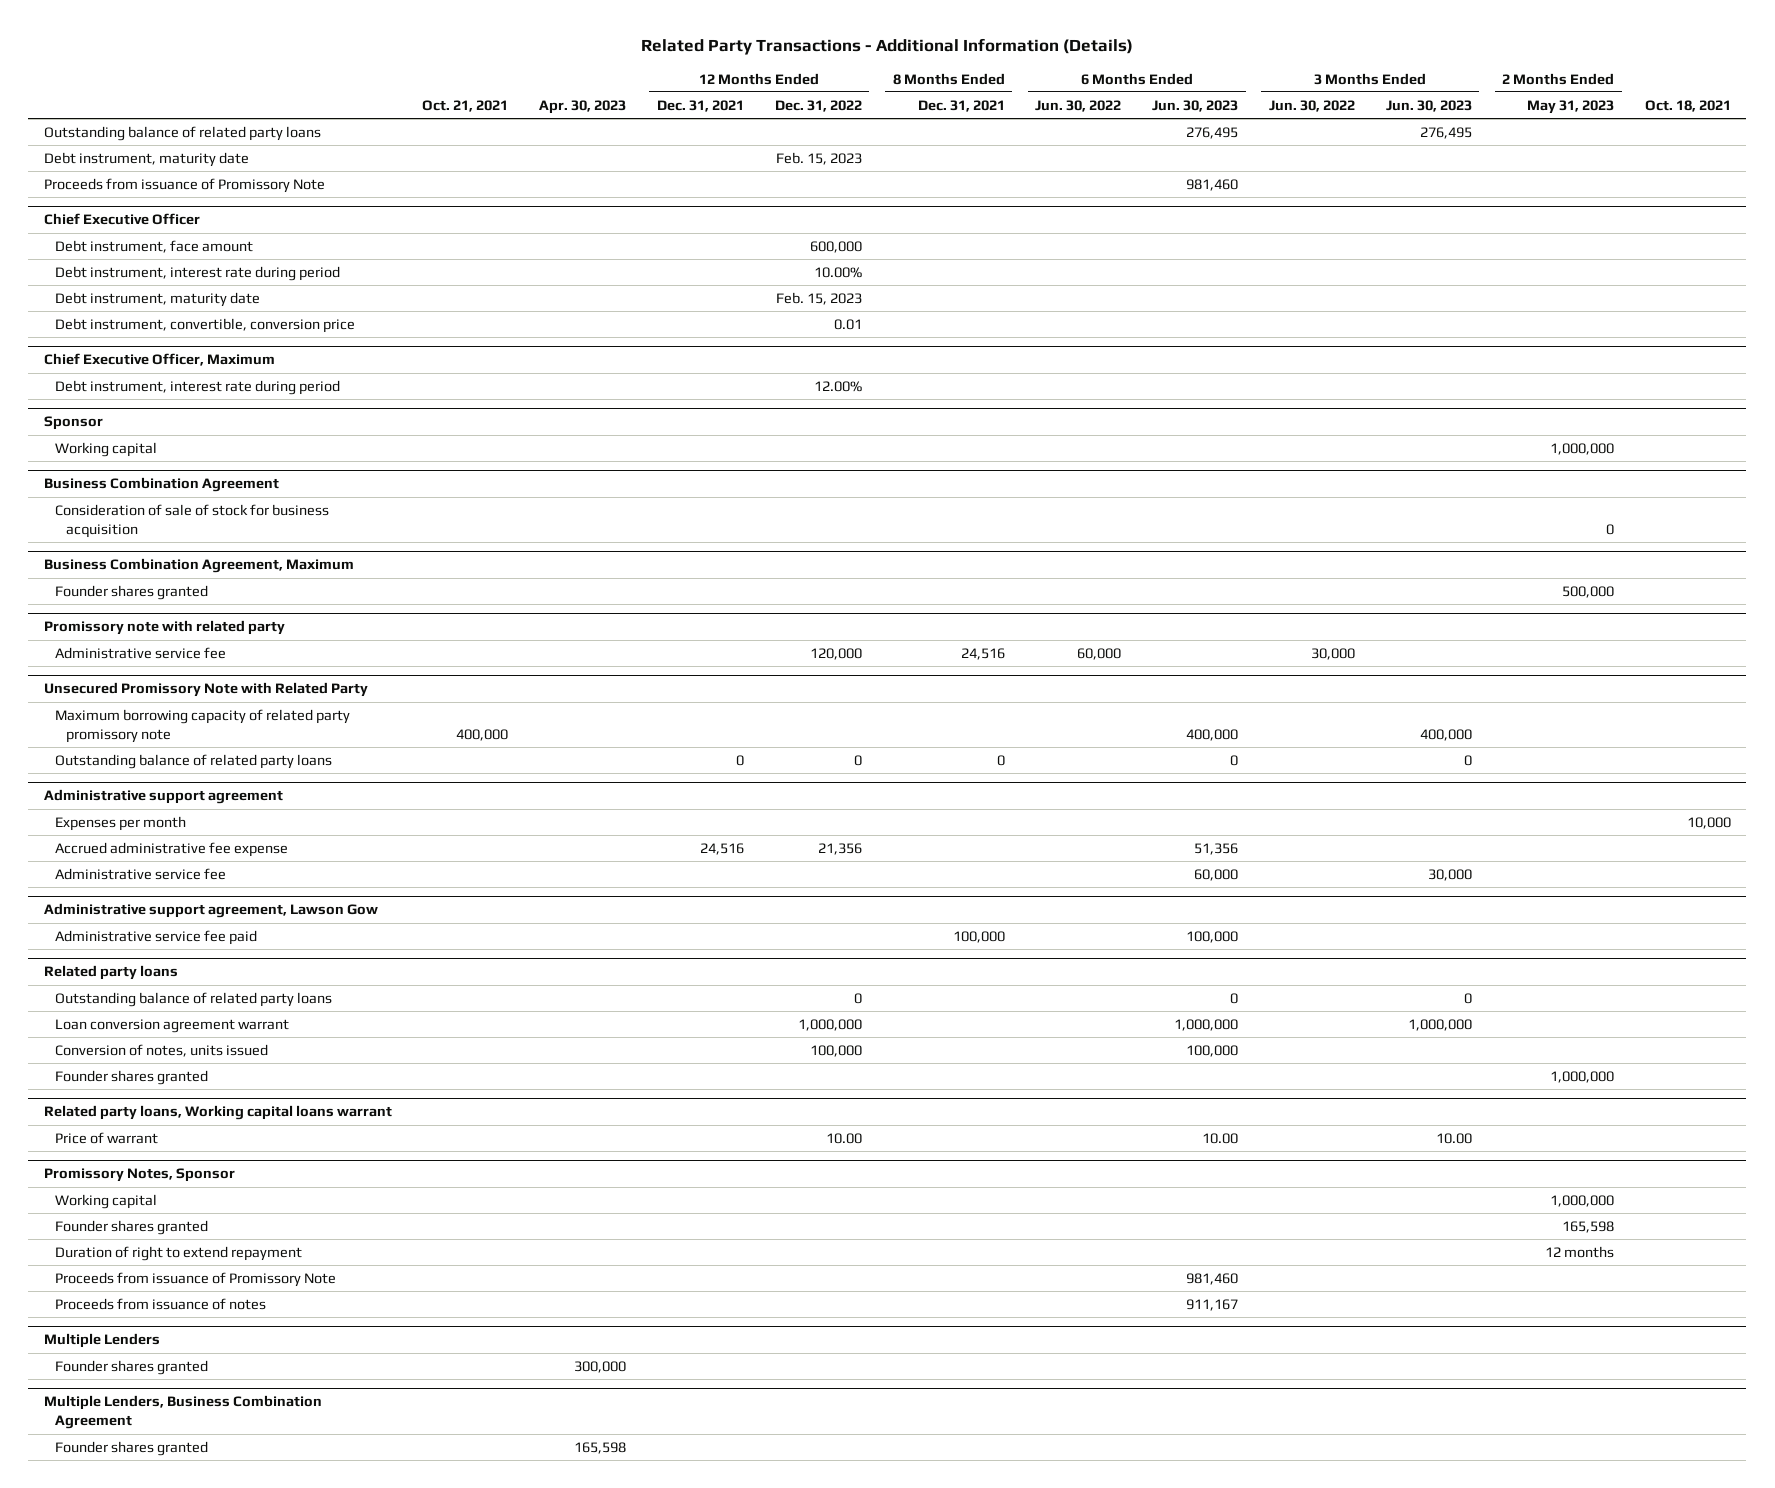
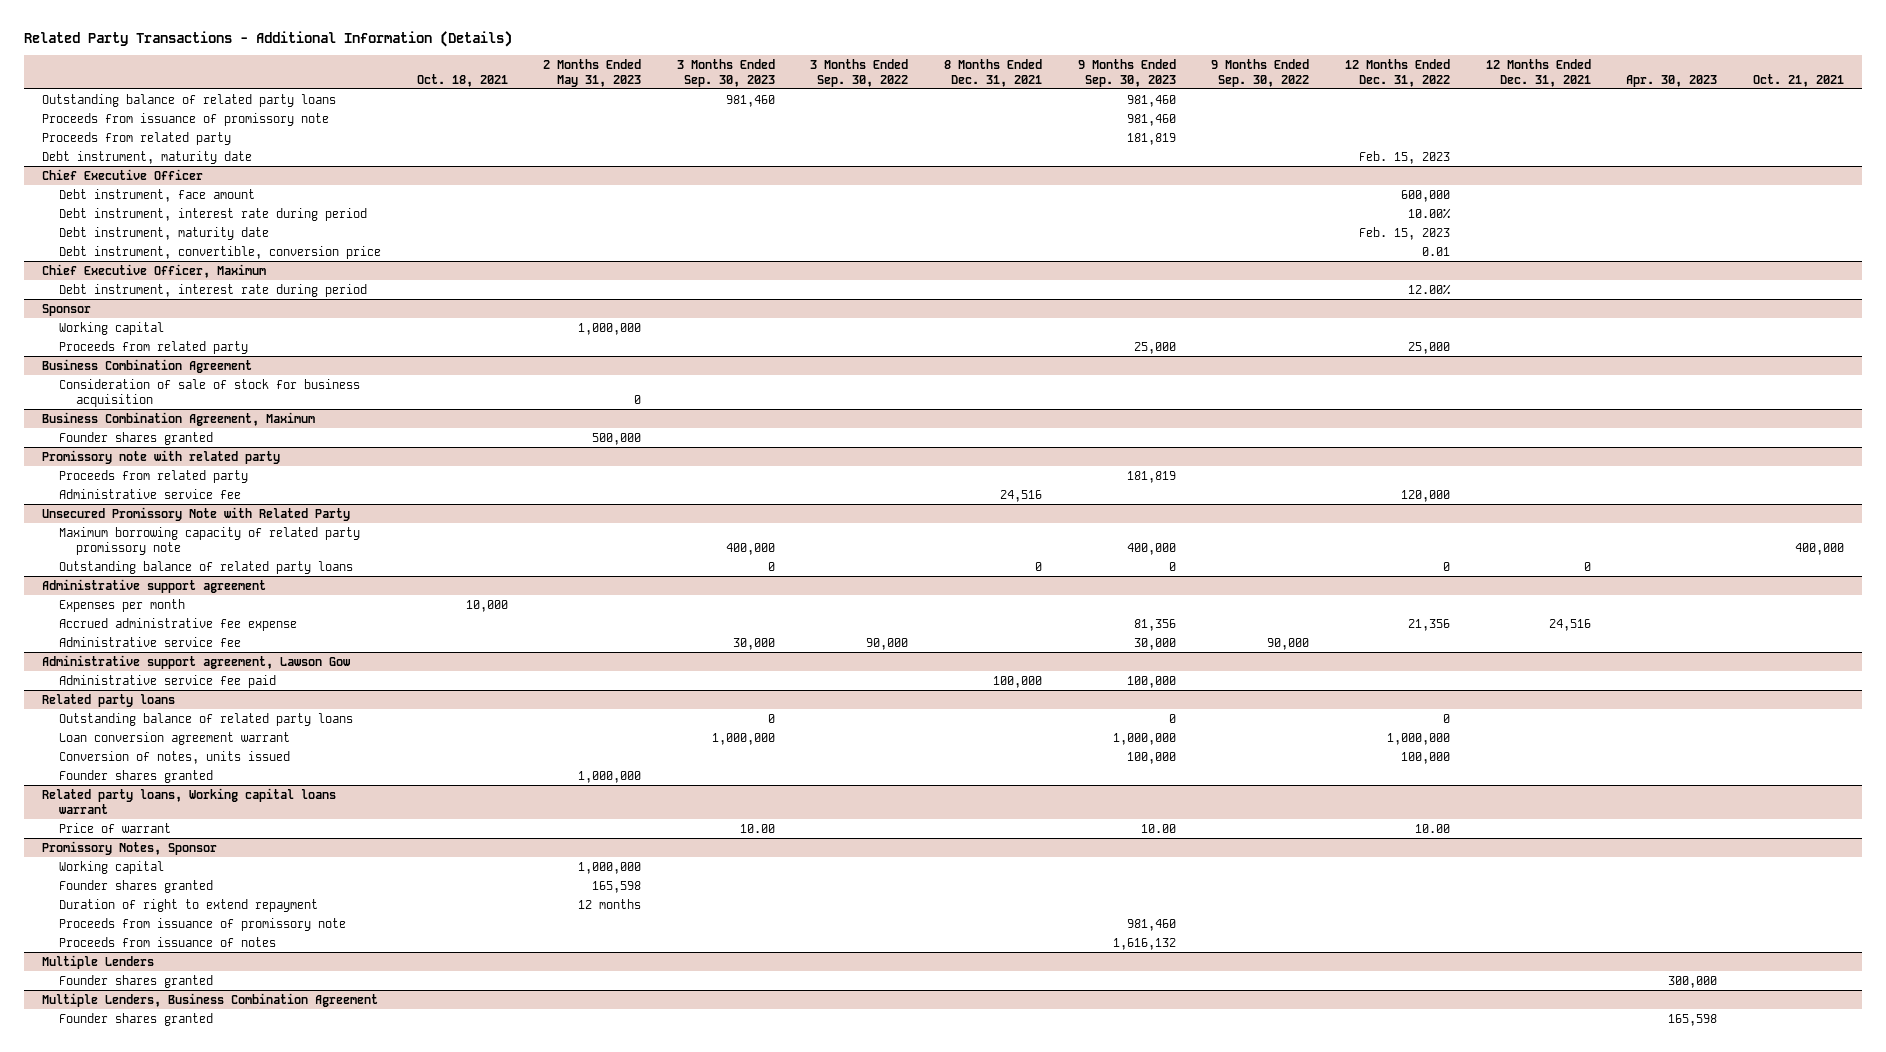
- | Oct. 21, 2021 | Apr. 30, 2023 | 12 Months Ended Dec. 31, 2021 | 12 Months Ended Dec. 31, 2022 | 8 Months Ended Dec. 31, 2021 | 6 Months Ended Jun. 30, 2022 | 6 Months Ended Jun. 30, 2023 | 3 Months Ended Jun. 30, 2022 | 3 Months Ended Jun. 30, 2023 | 2 Months Ended May 31, 2023 | Oct. 18, 2021
+ | Oct. 18, 2021 | 2 Months Ended May 31, 2023 | 3 Months Ended Sep. 30, 2023 | 3 Months Ended Sep. 30, 2022 | 8 Months Ended Dec. 31, 2021 | 9 Months Ended Sep. 30, 2023 | 9 Months Ended Sep. 30, 2022 | 12 Months Ended Dec. 31, 2022 | 12 Months Ended Dec. 31, 2021 | Apr. 30, 2023 | Oct. 21, 2021
+ Proceeds from issuance of promissory note | | | | | | 981,460 | | | | |
+ Proceeds from related party | | | | | | 181,819 | | | | |
- Proceeds from issuance of Promissory Note | | | | | | | 981,460 | | | |
@ Sponsor
+ Proceeds from related party | | | | | | 25,000 | | 25,000 | | |
@ Promissory note with related party
+ Proceeds from related party | | | | | | 181,819 | | | | |
@ Promissory Notes, Sponsor
- Proceeds from issuance of Promissory Note | | | | | | | 981,460 | | | |
+ Proceeds from issuance of promissory note | | | | | | 981,460 | | | | |

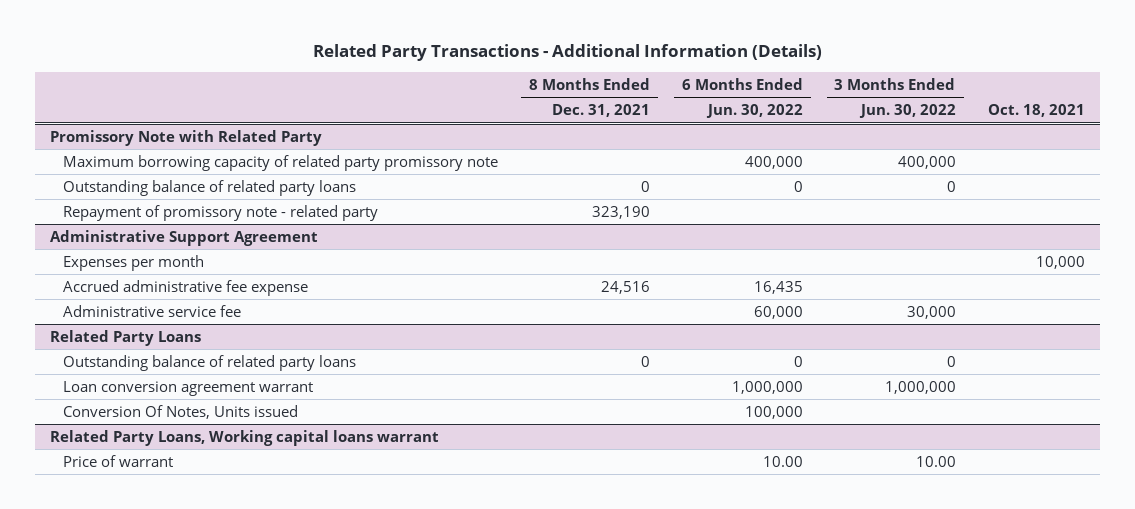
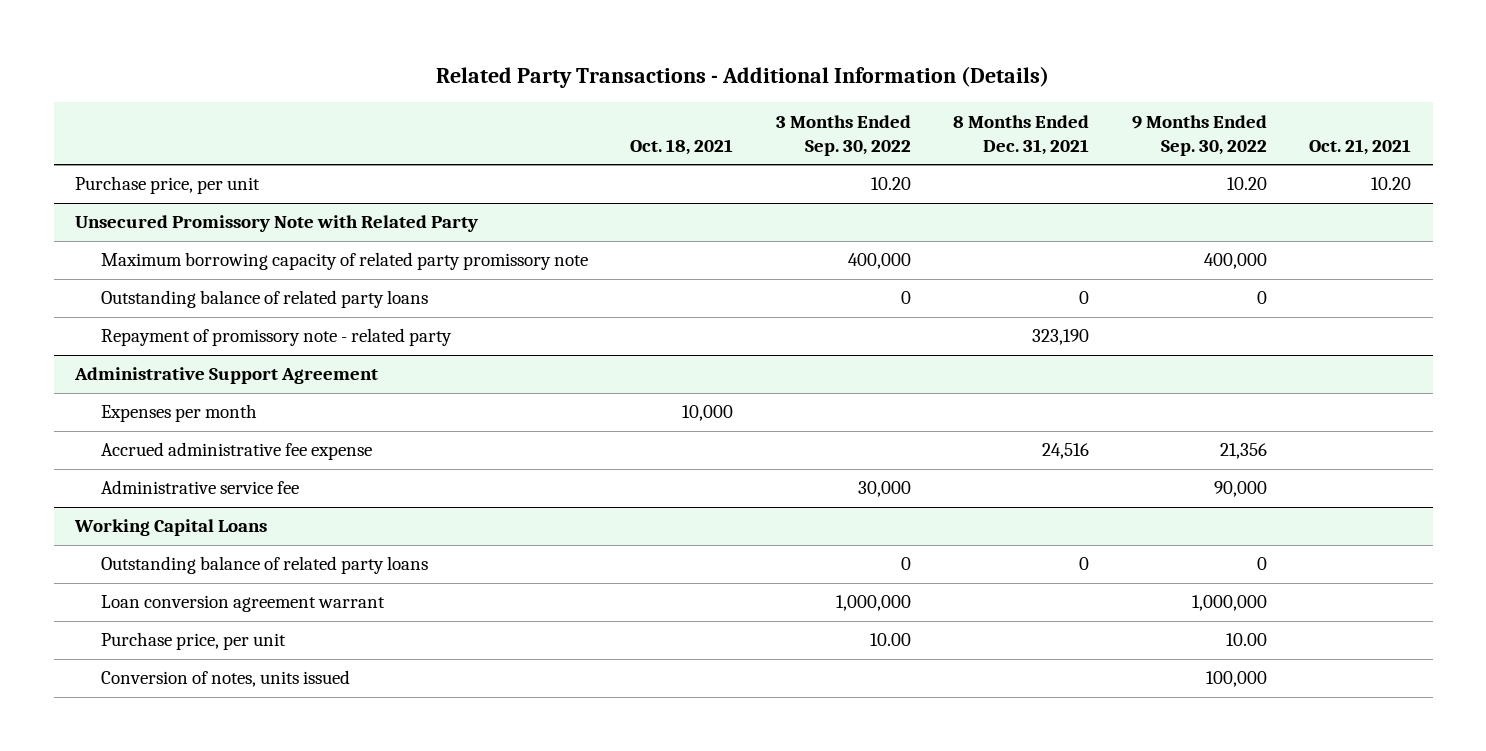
- | 8 Months Ended Dec. 31, 2021 | 6 Months Ended Jun. 30, 2022 | 3 Months Ended Jun. 30, 2022 | Oct. 18, 2021
+ | Oct. 18, 2021 | 3 Months Ended Sep. 30, 2022 | 8 Months Ended Dec. 31, 2021 | 9 Months Ended Sep. 30, 2022 | Oct. 21, 2021
- Promissory Note with Related Party
+ Purchase price, per unit | | 10.20 | | 10.20 | 10.20
+ Unsecured Promissory Note with Related Party
- Related Party Loans
- Outstanding balance of related party loans | 0 | 0 | 0 |
- Loan conversion agreement warrant | | 1,000,000 | 1,000,000 |
- Conversion Of Notes, Units issued | | 100,000 | |
- Related Party Loans, Working capital loans warrant
- Price of warrant | | 10.00 | 10.00 |
+ Working Capital Loans
+ Outstanding balance of related party loans | | 0 | 0 | 0 |
+ Loan conversion agreement warrant | | 1,000,000 | | 1,000,000 |
+ Purchase price, per unit | | 10.00 | | 10.00 |
+ Conversion of notes, units issued | | | | 100,000 |

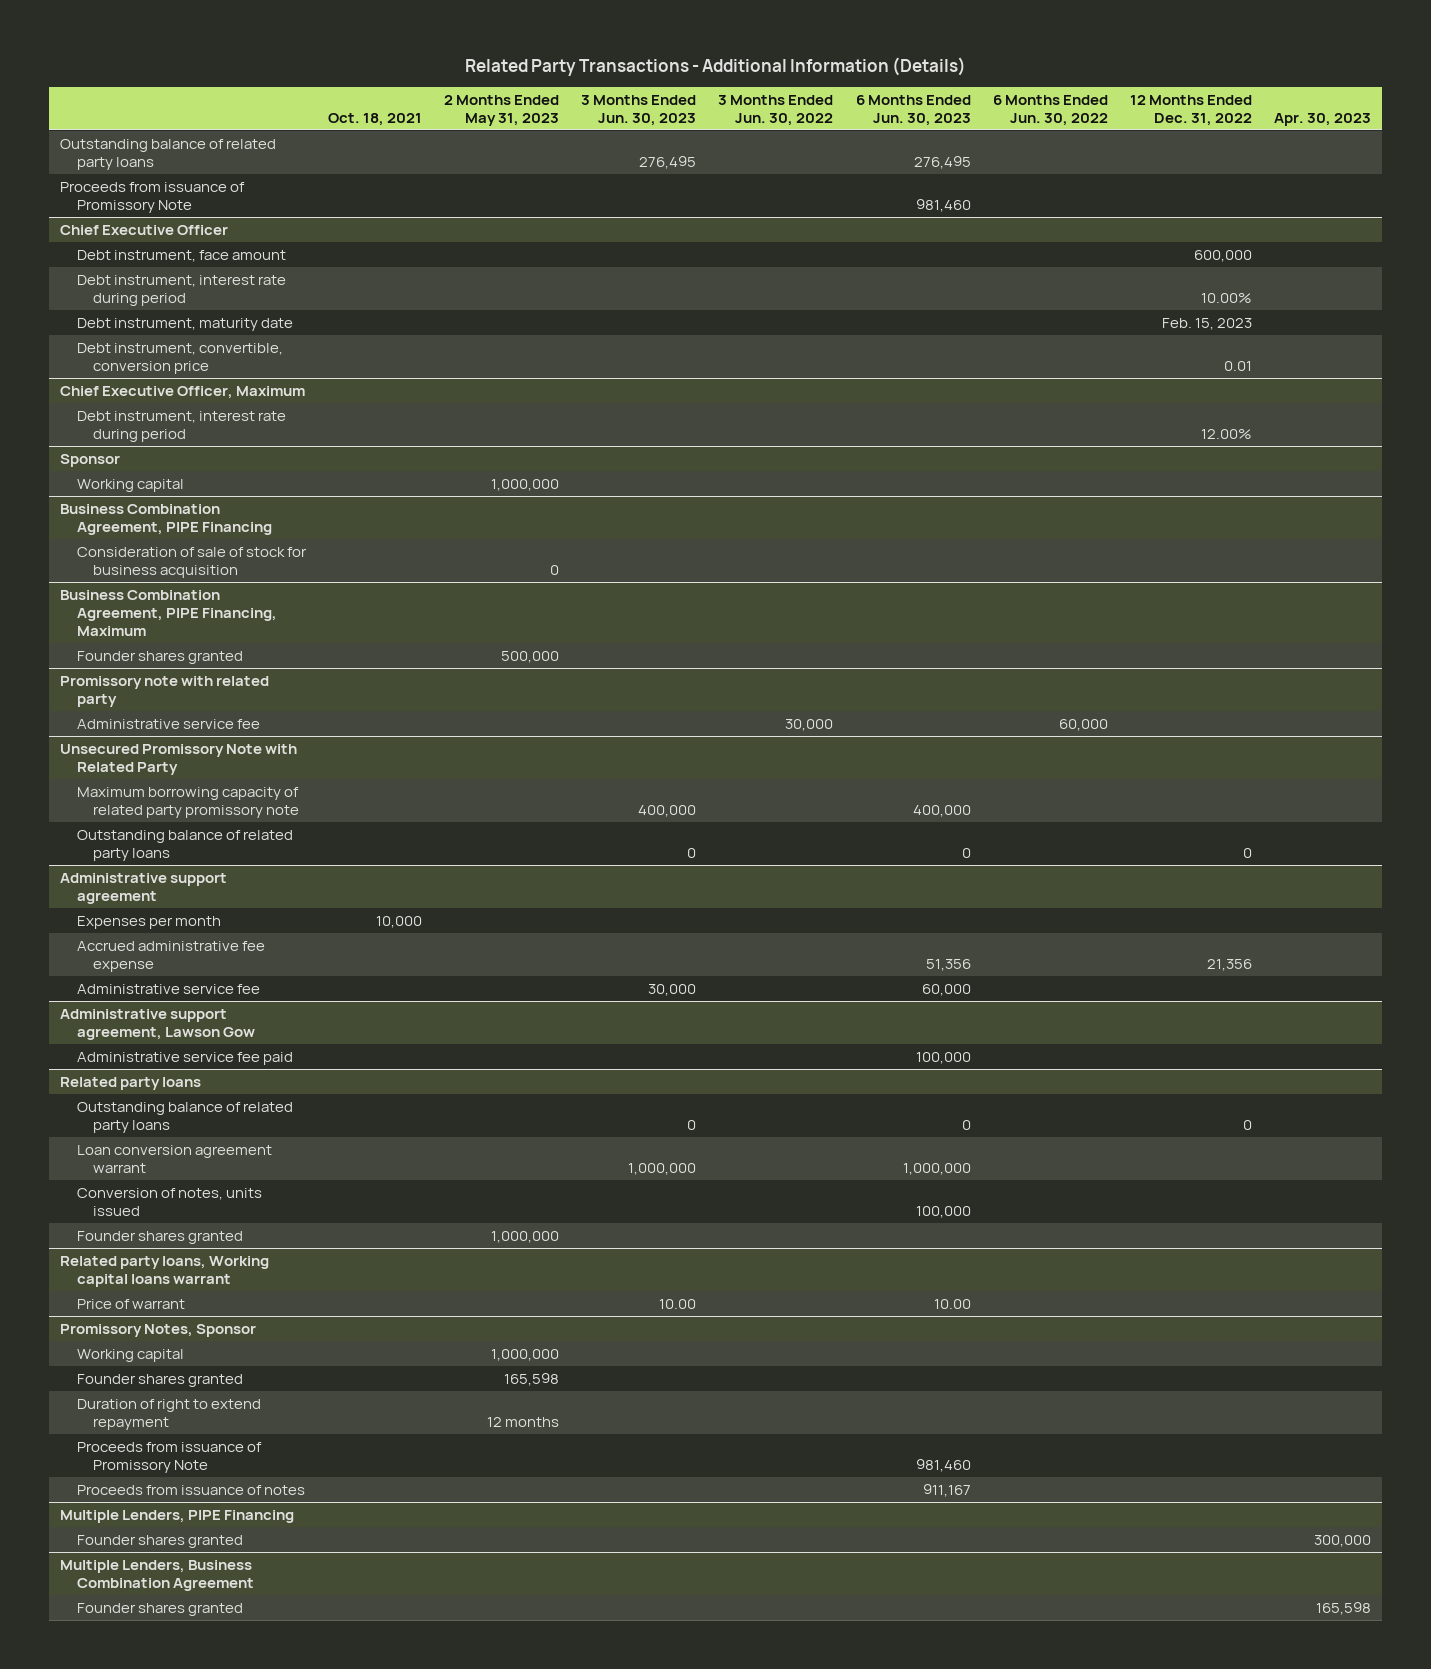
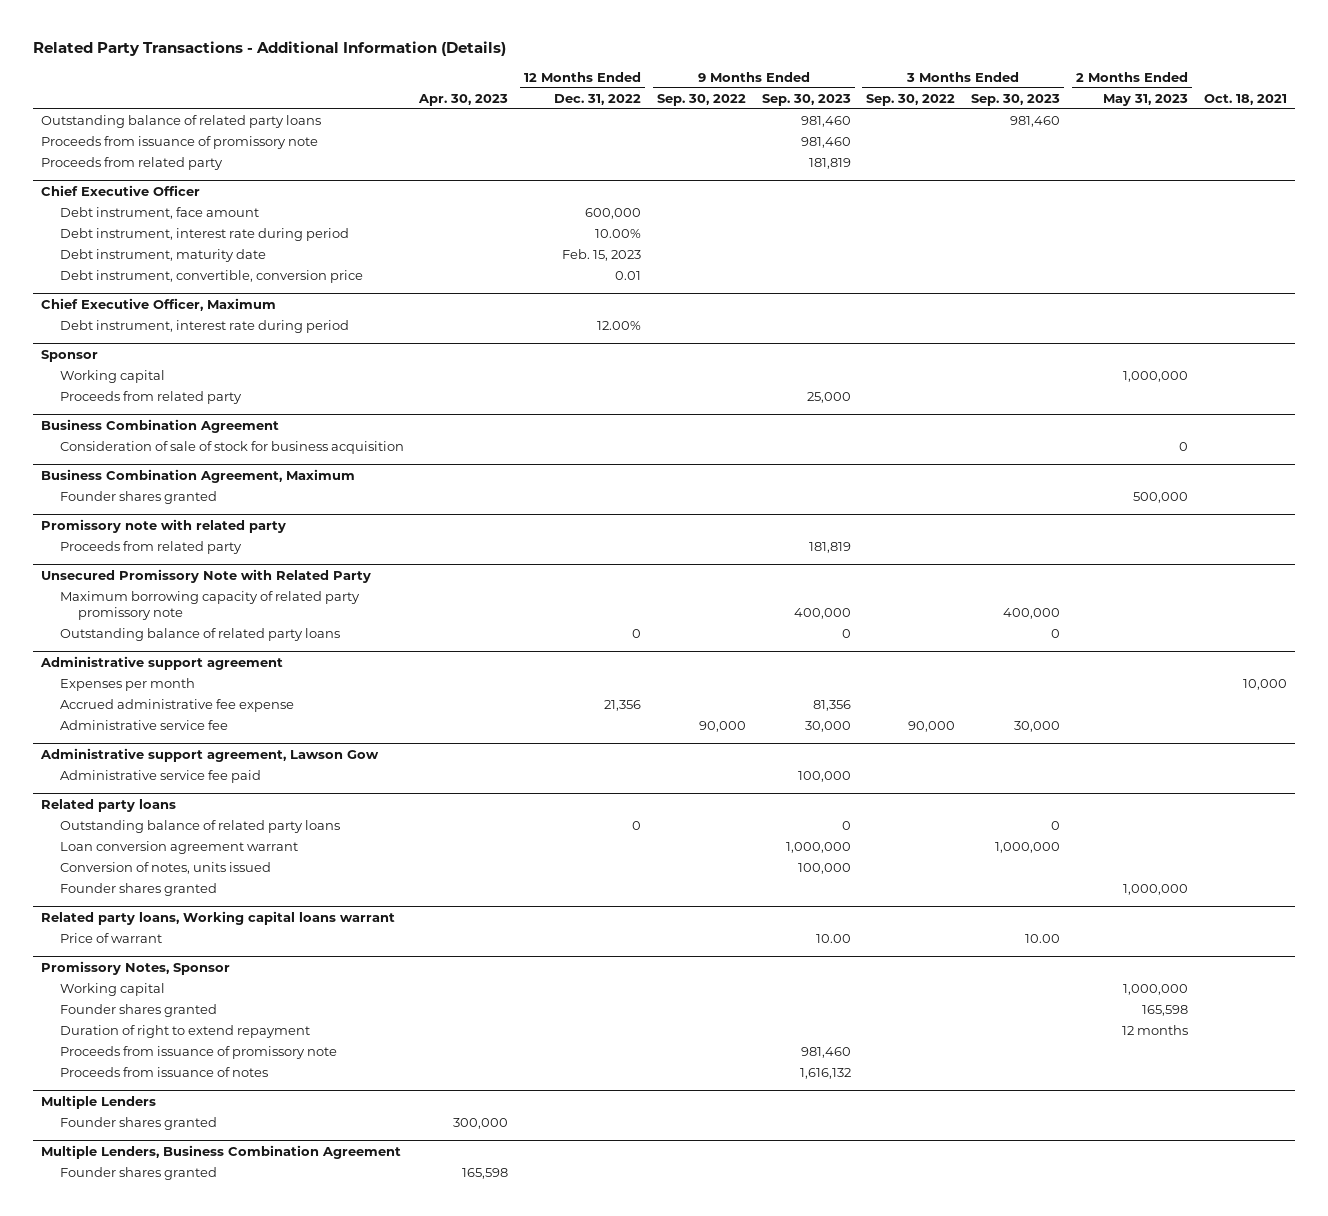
- | Oct. 18, 2021 | 2 Months Ended May 31, 2023 | 3 Months Ended Jun. 30, 2023 | 3 Months Ended Jun. 30, 2022 | 6 Months Ended Jun. 30, 2023 | 6 Months Ended Jun. 30, 2022 | 12 Months Ended Dec. 31, 2022 | Apr. 30, 2023
+ | Apr. 30, 2023 | 12 Months Ended Dec. 31, 2022 | 9 Months Ended Sep. 30, 2022 | 9 Months Ended Sep. 30, 2023 | 3 Months Ended Sep. 30, 2022 | 3 Months Ended Sep. 30, 2023 | 2 Months Ended May 31, 2023 | Oct. 18, 2021
- Proceeds from issuance of Promissory Note | | | | | 981,460 | | |
+ Proceeds from issuance of promissory note | | | | 981,460 | | | |
+ Proceeds from related party | | | | 181,819 | | | |
- Business Combination Agreement, PIPE Financing
@ Sponsor
+ Proceeds from related party | | | | 25,000 | | | |
+ Business Combination Agreement
- Business Combination Agreement, PIPE Financing, Maximum
+ Business Combination Agreement, Maximum
@ Promissory note with related party
- Administrative service fee | | | | 30,000 | | 60,000 | |
+ Proceeds from related party | | | | 181,819 | | | |
@ Promissory Notes, Sponsor
- Proceeds from issuance of Promissory Note | | | | | 981,460 | | |
+ Proceeds from issuance of promissory note | | | | 981,460 | | | |
- Multiple Lenders, PIPE Financing
+ Multiple Lenders

